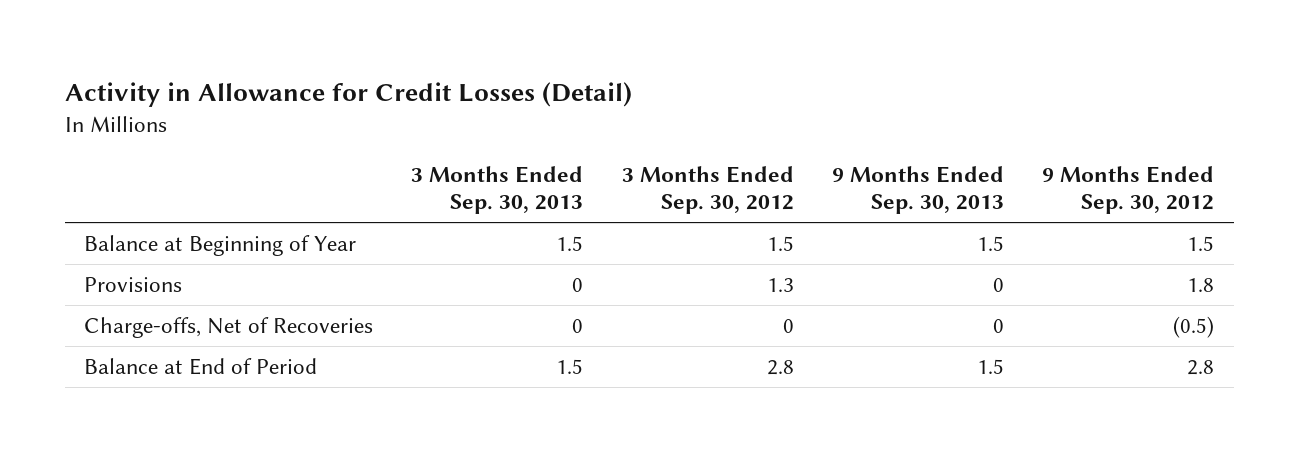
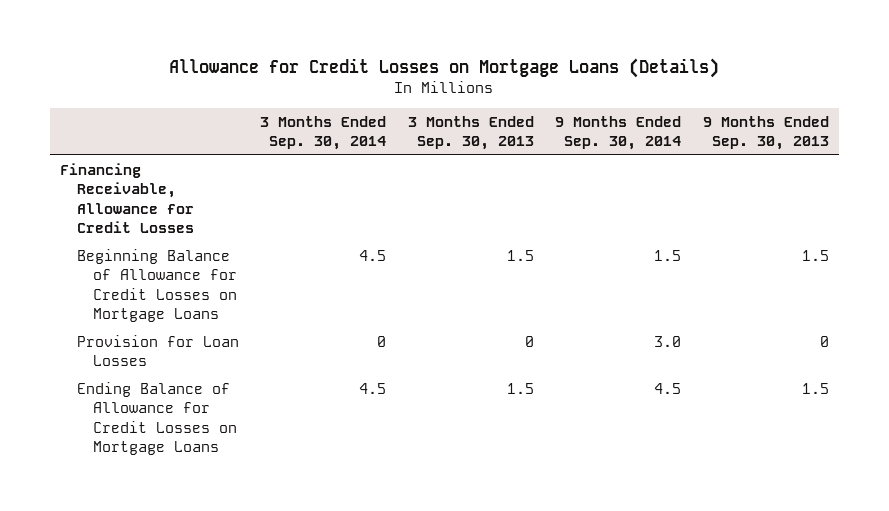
- Activity in Allowance for Credit Losses (Detail)
+ Allowance for Credit Losses on Mortgage Loans (Details)
- | 3 Months Ended Sep. 30, 2013 | 3 Months Ended Sep. 30, 2012 | 9 Months Ended Sep. 30, 2013 | 9 Months Ended Sep. 30, 2012
+ | 3 Months Ended Sep. 30, 2014 | 3 Months Ended Sep. 30, 2013 | 9 Months Ended Sep. 30, 2014 | 9 Months Ended Sep. 30, 2013
- Balance at Beginning of Year | 1.5 | 1.5 | 1.5 | 1.5
- Provisions | 0 | 1.3 | 0 | 1.8
- Charge-offs, Net of Recoveries | 0 | 0 | 0 | (0.5)
- Balance at End of Period | 1.5 | 2.8 | 1.5 | 2.8
+ Financing Receivable, Allowance for Credit Losses
+ Beginning Balance of Allowance for Credit Losses on Mortgage Loans | 4.5 | 1.5 | 1.5 | 1.5
+ Provision for Loan Losses | 0 | 0 | 3.0 | 0
+ Ending Balance of Allowance for Credit Losses on Mortgage Loans | 4.5 | 1.5 | 4.5 | 1.5

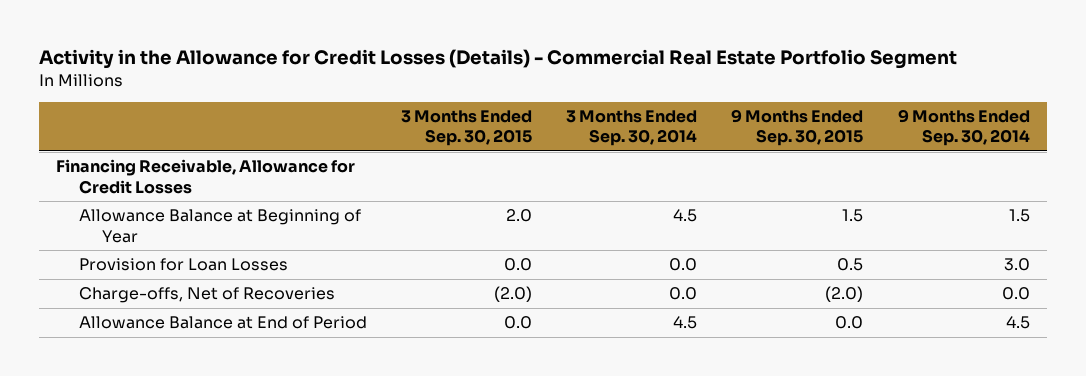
- Allowance for Credit Losses on Mortgage Loans (Details)
+ Activity in the Allowance for Credit Losses (Details) - Commercial Real Estate Portfolio Segment
- | 3 Months Ended Sep. 30, 2014 | 3 Months Ended Sep. 30, 2013 | 9 Months Ended Sep. 30, 2014 | 9 Months Ended Sep. 30, 2013
+ | 3 Months Ended Sep. 30, 2015 | 3 Months Ended Sep. 30, 2014 | 9 Months Ended Sep. 30, 2015 | 9 Months Ended Sep. 30, 2014
- Beginning Balance of Allowance for Credit Losses on Mortgage Loans | 4.5 | 1.5 | 1.5 | 1.5
- Provision for Loan Losses | 0 | 0 | 3.0 | 0
- Ending Balance of Allowance for Credit Losses on Mortgage Loans | 4.5 | 1.5 | 4.5 | 1.5
+ Allowance Balance at Beginning of Year | 2.0 | 4.5 | 1.5 | 1.5
+ Provision for Loan Losses | 0.0 | 0.0 | 0.5 | 3.0
+ Charge-offs, Net of Recoveries | (2.0) | 0.0 | (2.0) | 0.0
+ Allowance Balance at End of Period | 0.0 | 4.5 | 0.0 | 4.5

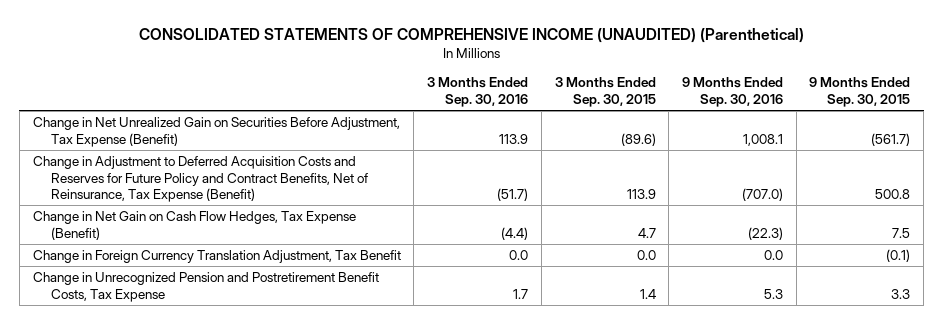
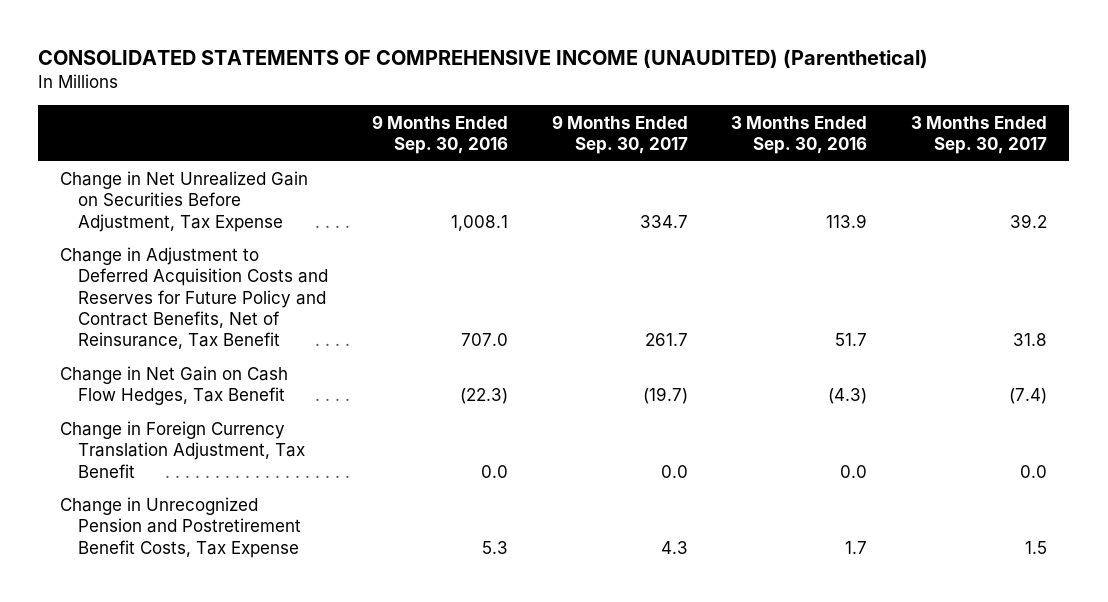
- | 3 Months Ended Sep. 30, 2016 | 3 Months Ended Sep. 30, 2015 | 9 Months Ended Sep. 30, 2016 | 9 Months Ended Sep. 30, 2015
+ | 9 Months Ended Sep. 30, 2016 | 9 Months Ended Sep. 30, 2017 | 3 Months Ended Sep. 30, 2016 | 3 Months Ended Sep. 30, 2017
- Change in Net Unrealized Gain on Securities Before Adjustment, Tax Expense (Benefit) | 113.9 | (89.6) | 1,008.1 | (561.7)
- Change in Adjustment to Deferred Acquisition Costs and Reserves for Future Policy and Contract Benefits, Net of Reinsurance, Tax Expense (Benefit) | (51.7) | 113.9 | (707.0) | 500.8
- Change in Net Gain on Cash Flow Hedges, Tax Expense (Benefit) | (4.4) | 4.7 | (22.3) | 7.5
+ Change in Net Unrealized Gain on Securities Before Adjustment, Tax Expense | 1,008.1 | 334.7 | 113.9 | 39.2
+ Change in Adjustment to Deferred Acquisition Costs and Reserves for Future Policy and Contract Benefits, Net of Reinsurance, Tax Benefit | 707.0 | 261.7 | 51.7 | 31.8
+ Change in Net Gain on Cash Flow Hedges, Tax Benefit | (22.3) | (19.7) | (4.3) | (7.4)

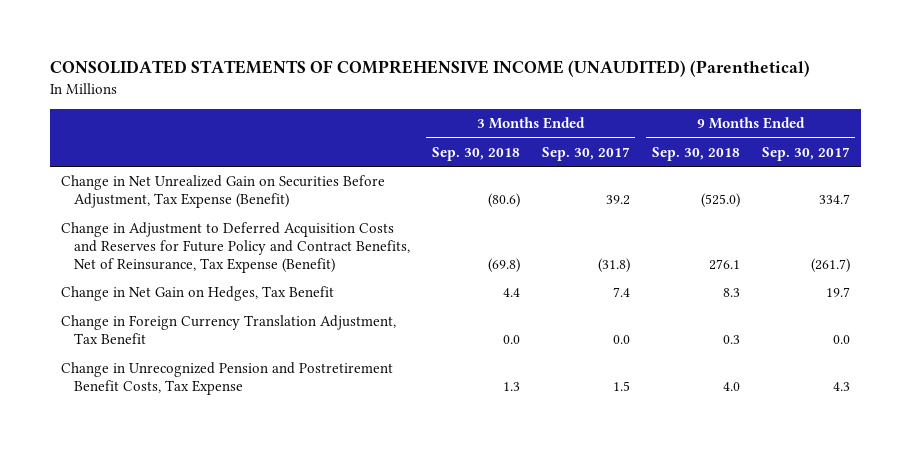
- | 9 Months Ended Sep. 30, 2016 | 9 Months Ended Sep. 30, 2017 | 3 Months Ended Sep. 30, 2016 | 3 Months Ended Sep. 30, 2017
+ | 3 Months Ended Sep. 30, 2018 | 3 Months Ended Sep. 30, 2017 | 9 Months Ended Sep. 30, 2018 | 9 Months Ended Sep. 30, 2017
- Change in Net Unrealized Gain on Securities Before Adjustment, Tax Expense | 1,008.1 | 334.7 | 113.9 | 39.2
- Change in Adjustment to Deferred Acquisition Costs and Reserves for Future Policy and Contract Benefits, Net of Reinsurance, Tax Benefit | 707.0 | 261.7 | 51.7 | 31.8
- Change in Net Gain on Cash Flow Hedges, Tax Benefit | (22.3) | (19.7) | (4.3) | (7.4)
+ Change in Net Unrealized Gain on Securities Before Adjustment, Tax Expense (Benefit) | (80.6) | 39.2 | (525.0) | 334.7
+ Change in Adjustment to Deferred Acquisition Costs and Reserves for Future Policy and Contract Benefits, Net of Reinsurance, Tax Expense (Benefit) | (69.8) | (31.8) | 276.1 | (261.7)
+ Change in Net Gain on Hedges, Tax Benefit | 4.4 | 7.4 | 8.3 | 19.7

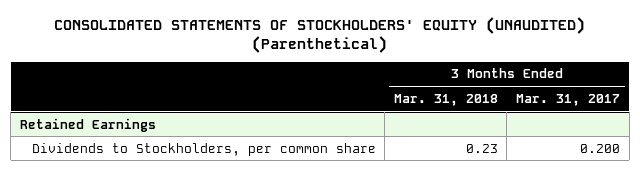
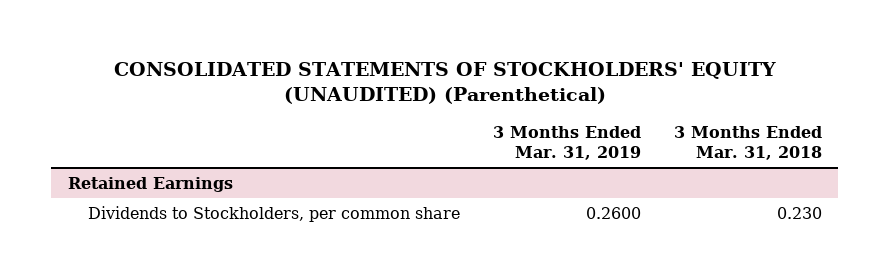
- | 3 Months Ended Mar. 31, 2018 | 3 Months Ended Mar. 31, 2017
+ | 3 Months Ended Mar. 31, 2019 | 3 Months Ended Mar. 31, 2018
@ Retained Earnings
- Dividends to Stockholders, per common share | 0.23 | 0.200
+ Dividends to Stockholders, per common share | 0.2600 | 0.230

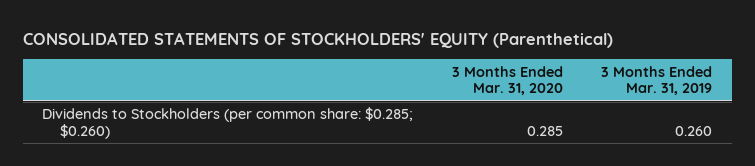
- CONSOLIDATED STATEMENTS OF STOCKHOLDERS' EQUITY (UNAUDITED) (Parenthetical)
+ CONSOLIDATED STATEMENTS OF STOCKHOLDERS' EQUITY (Parenthetical)
- | 3 Months Ended Mar. 31, 2019 | 3 Months Ended Mar. 31, 2018
+ | 3 Months Ended Mar. 31, 2020 | 3 Months Ended Mar. 31, 2019
- Retained Earnings
- Dividends to Stockholders, per common share | 0.2600 | 0.230
+ Dividends to Stockholders (per common share: $0.285; $0.260) | 0.285 | 0.260

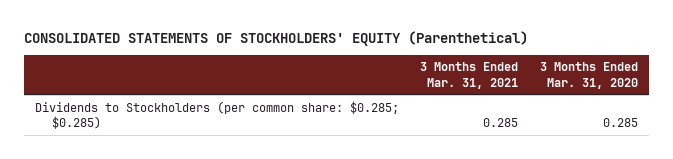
- | 3 Months Ended Mar. 31, 2020 | 3 Months Ended Mar. 31, 2019
+ | 3 Months Ended Mar. 31, 2021 | 3 Months Ended Mar. 31, 2020
- Dividends to Stockholders (per common share: $0.285; $0.260) | 0.285 | 0.260
+ Dividends to Stockholders (per common share: $0.285; $0.285) | 0.285 | 0.285

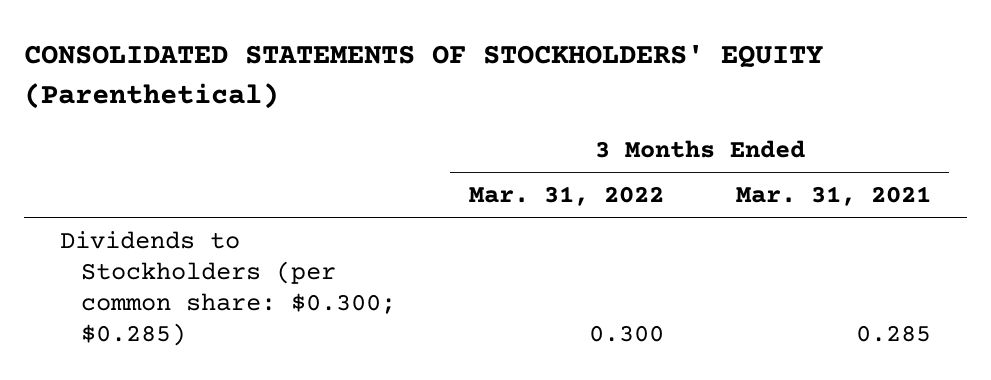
- | 3 Months Ended Mar. 31, 2021 | 3 Months Ended Mar. 31, 2020
+ | 3 Months Ended Mar. 31, 2022 | 3 Months Ended Mar. 31, 2021
- Dividends to Stockholders (per common share: $0.285; $0.285) | 0.285 | 0.285
+ Dividends to Stockholders (per common share: $0.300; $0.285) | 0.300 | 0.285

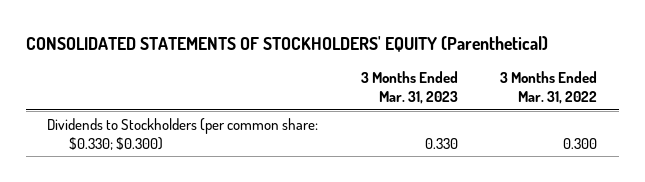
- | 3 Months Ended Mar. 31, 2022 | 3 Months Ended Mar. 31, 2021
+ | 3 Months Ended Mar. 31, 2023 | 3 Months Ended Mar. 31, 2022
- Dividends to Stockholders (per common share: $0.300; $0.285) | 0.300 | 0.285
+ Dividends to Stockholders (per common share: $0.330; $0.300) | 0.330 | 0.300

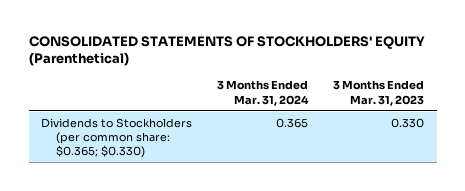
- | 3 Months Ended Mar. 31, 2023 | 3 Months Ended Mar. 31, 2022
+ | 3 Months Ended Mar. 31, 2024 | 3 Months Ended Mar. 31, 2023
- Dividends to Stockholders (per common share: $0.330; $0.300) | 0.330 | 0.300
+ Dividends to Stockholders (per common share: $0.365; $0.330) | 0.365 | 0.330

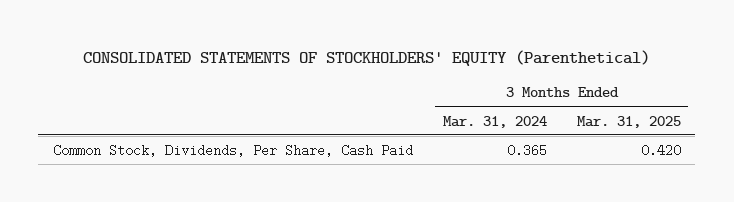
- | 3 Months Ended Mar. 31, 2024 | 3 Months Ended Mar. 31, 2023
+ | 3 Months Ended Mar. 31, 2024 | 3 Months Ended Mar. 31, 2025
- Dividends to Stockholders (per common share: $0.365; $0.330) | 0.365 | 0.330
+ Common Stock, Dividends, Per Share, Cash Paid | 0.365 | 0.420

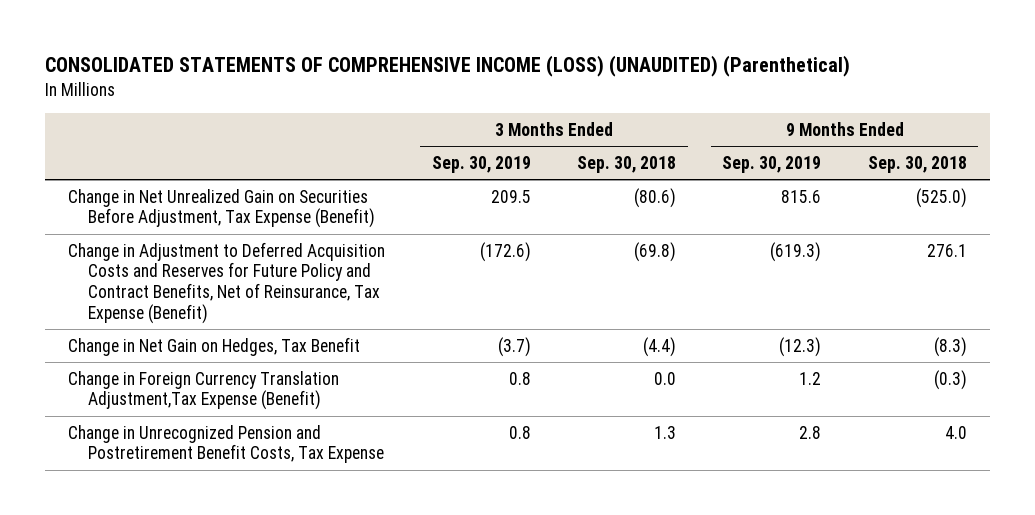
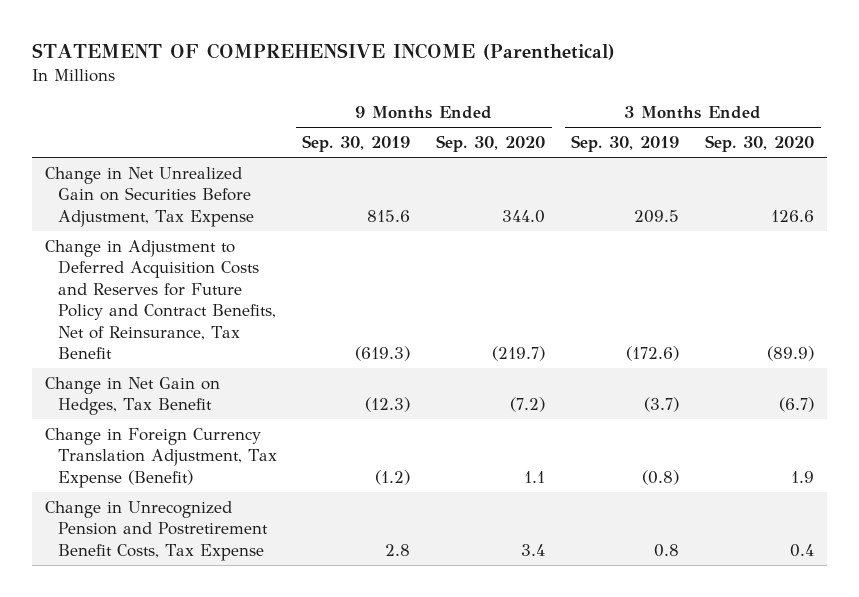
- CONSOLIDATED STATEMENTS OF COMPREHENSIVE INCOME (LOSS) (UNAUDITED) (Parenthetical)
+ STATEMENT OF COMPREHENSIVE INCOME (Parenthetical)
- | 3 Months Ended Sep. 30, 2019 | 3 Months Ended Sep. 30, 2018 | 9 Months Ended Sep. 30, 2019 | 9 Months Ended Sep. 30, 2018
+ | 9 Months Ended Sep. 30, 2019 | 9 Months Ended Sep. 30, 2020 | 3 Months Ended Sep. 30, 2019 | 3 Months Ended Sep. 30, 2020
- Change in Net Unrealized Gain on Securities Before Adjustment, Tax Expense (Benefit) | 209.5 | (80.6) | 815.6 | (525.0)
- Change in Adjustment to Deferred Acquisition Costs and Reserves for Future Policy and Contract Benefits, Net of Reinsurance, Tax Expense (Benefit) | (172.6) | (69.8) | (619.3) | 276.1
+ Change in Net Unrealized Gain on Securities Before Adjustment, Tax Expense | 815.6 | 344.0 | 209.5 | 126.6
+ Change in Adjustment to Deferred Acquisition Costs and Reserves for Future Policy and Contract Benefits, Net of Reinsurance, Tax Benefit | (619.3) | (219.7) | (172.6) | (89.9)
- Change in Foreign Currency Translation Adjustment,Tax Expense (Benefit) | 0.8 | 0.0 | 1.2 | (0.3)
+ Change in Foreign Currency Translation Adjustment, Tax Expense (Benefit) | (1.2) | 1.1 | (0.8) | 1.9

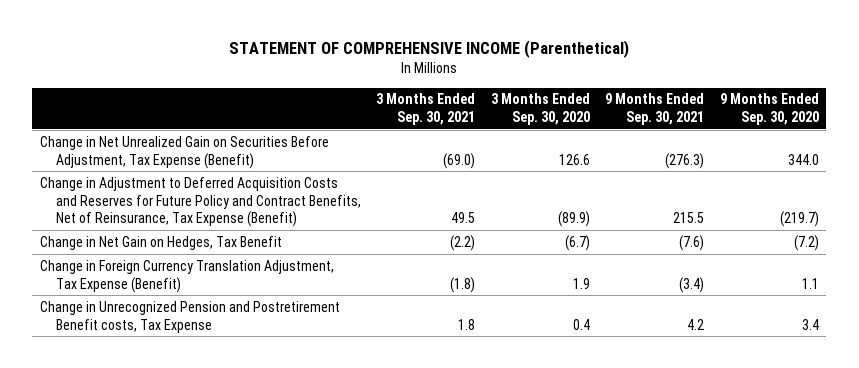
- | 9 Months Ended Sep. 30, 2019 | 9 Months Ended Sep. 30, 2020 | 3 Months Ended Sep. 30, 2019 | 3 Months Ended Sep. 30, 2020
+ | 3 Months Ended Sep. 30, 2021 | 3 Months Ended Sep. 30, 2020 | 9 Months Ended Sep. 30, 2021 | 9 Months Ended Sep. 30, 2020
- Change in Net Unrealized Gain on Securities Before Adjustment, Tax Expense | 815.6 | 344.0 | 209.5 | 126.6
- Change in Adjustment to Deferred Acquisition Costs and Reserves for Future Policy and Contract Benefits, Net of Reinsurance, Tax Benefit | (619.3) | (219.7) | (172.6) | (89.9)
+ Change in Net Unrealized Gain on Securities Before Adjustment, Tax Expense (Benefit) | (69.0) | 126.6 | (276.3) | 344.0
+ Change in Adjustment to Deferred Acquisition Costs and Reserves for Future Policy and Contract Benefits, Net of Reinsurance, Tax Expense (Benefit) | 49.5 | (89.9) | 215.5 | (219.7)
- Change in Unrecognized Pension and Postretirement Benefit Costs, Tax Expense | 2.8 | 3.4 | 0.8 | 0.4
+ Change in Unrecognized Pension and Postretirement Benefit costs, Tax Expense | 1.8 | 0.4 | 4.2 | 3.4

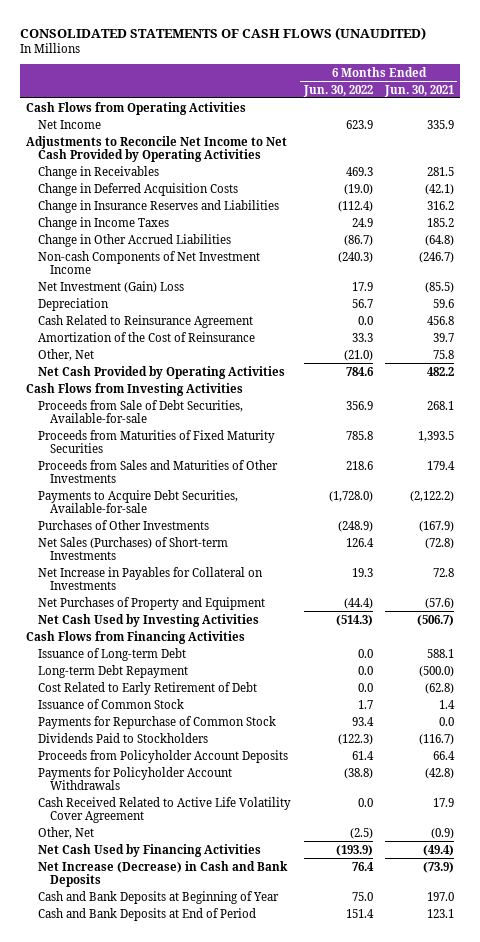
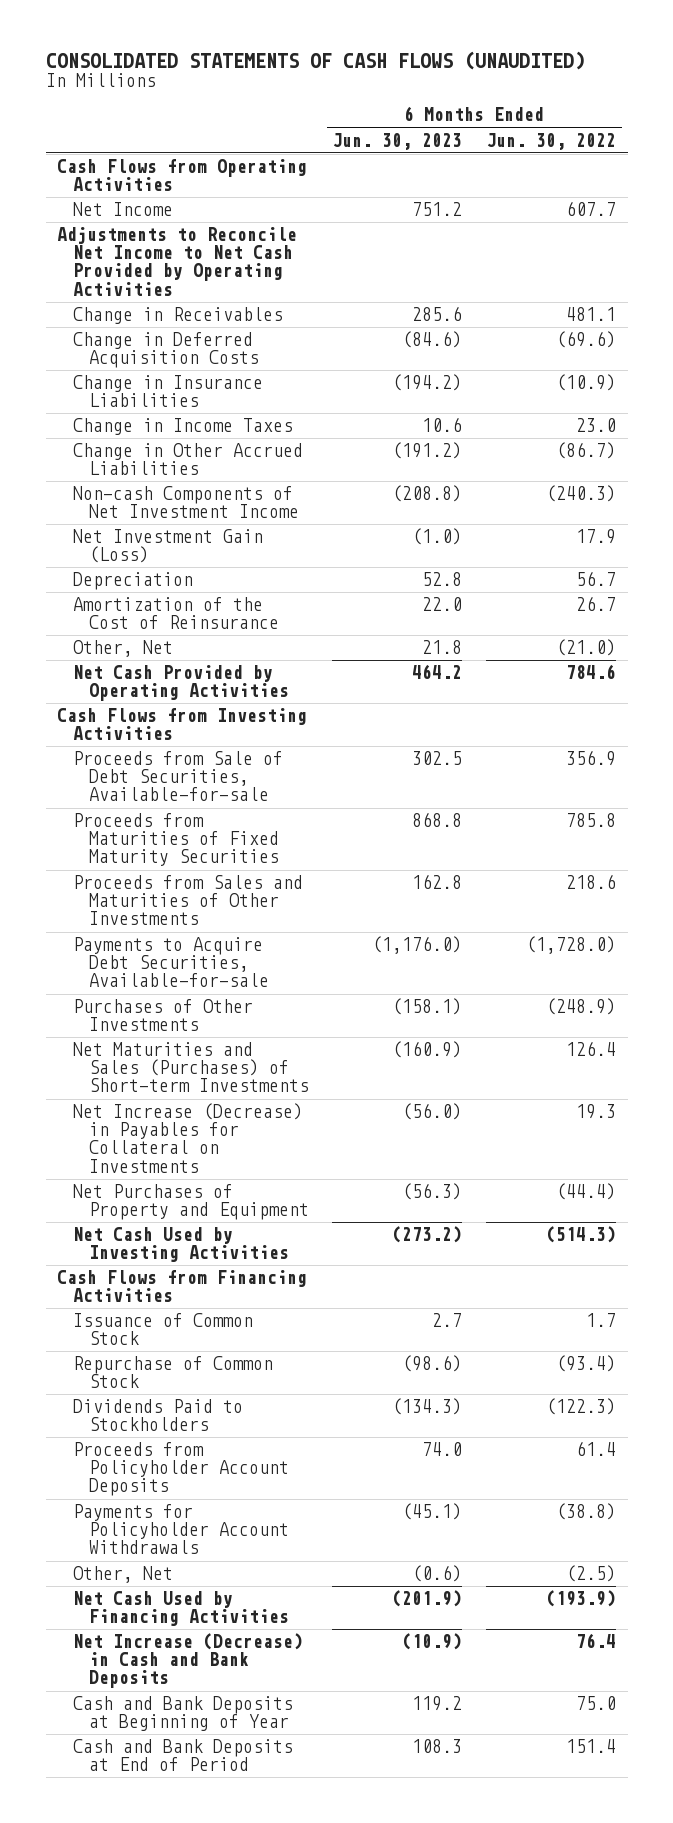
- | 6 Months Ended Jun. 30, 2022 | 6 Months Ended Jun. 30, 2021
+ | 6 Months Ended Jun. 30, 2023 | 6 Months Ended Jun. 30, 2022
- Net Income | 623.9 | 335.9
+ Net Income | 751.2 | 607.7
- Change in Receivables | 469.3 | 281.5
- Change in Deferred Acquisition Costs | (19.0) | (42.1)
- Change in Insurance Reserves and Liabilities | (112.4) | 316.2
- Change in Income Taxes | 24.9 | 185.2
+ Change in Receivables | 285.6 | 481.1
+ Change in Deferred Acquisition Costs | (84.6) | (69.6)
+ Change in Insurance Liabilities | (194.2) | (10.9)
+ Change in Income Taxes | 10.6 | 23.0
- Net Investment (Gain) Loss | 17.9 | (85.5)
+ Net Investment Gain (Loss) | (1.0) | 17.9
- Cash Related to Reinsurance Agreement | 0.0 | 456.8
- Amortization of the Cost of Reinsurance | 33.3 | 39.7
+ Amortization of the Cost of Reinsurance | 22.0 | 26.7
- Net Sales (Purchases) of Short-term Investments | 126.4 | (72.8)
- Net Increase in Payables for Collateral on Investments | 19.3 | 72.8
+ Net Maturities and Sales (Purchases) of Short-term Investments | (160.9) | 126.4
+ Net Increase (Decrease) in Payables for Collateral on Investments | (56.0) | 19.3
- Issuance of Long-term Debt | 0.0 | 588.1
- Long-term Debt Repayment | 0.0 | (500.0)
- Cost Related to Early Retirement of Debt | 0.0 | (62.8)
- Payments for Repurchase of Common Stock | 93.4 | 0.0
+ Repurchase of Common Stock | (98.6) | (93.4)
- Cash Received Related to Active Life Volatility Cover Agreement | 0.0 | 17.9

